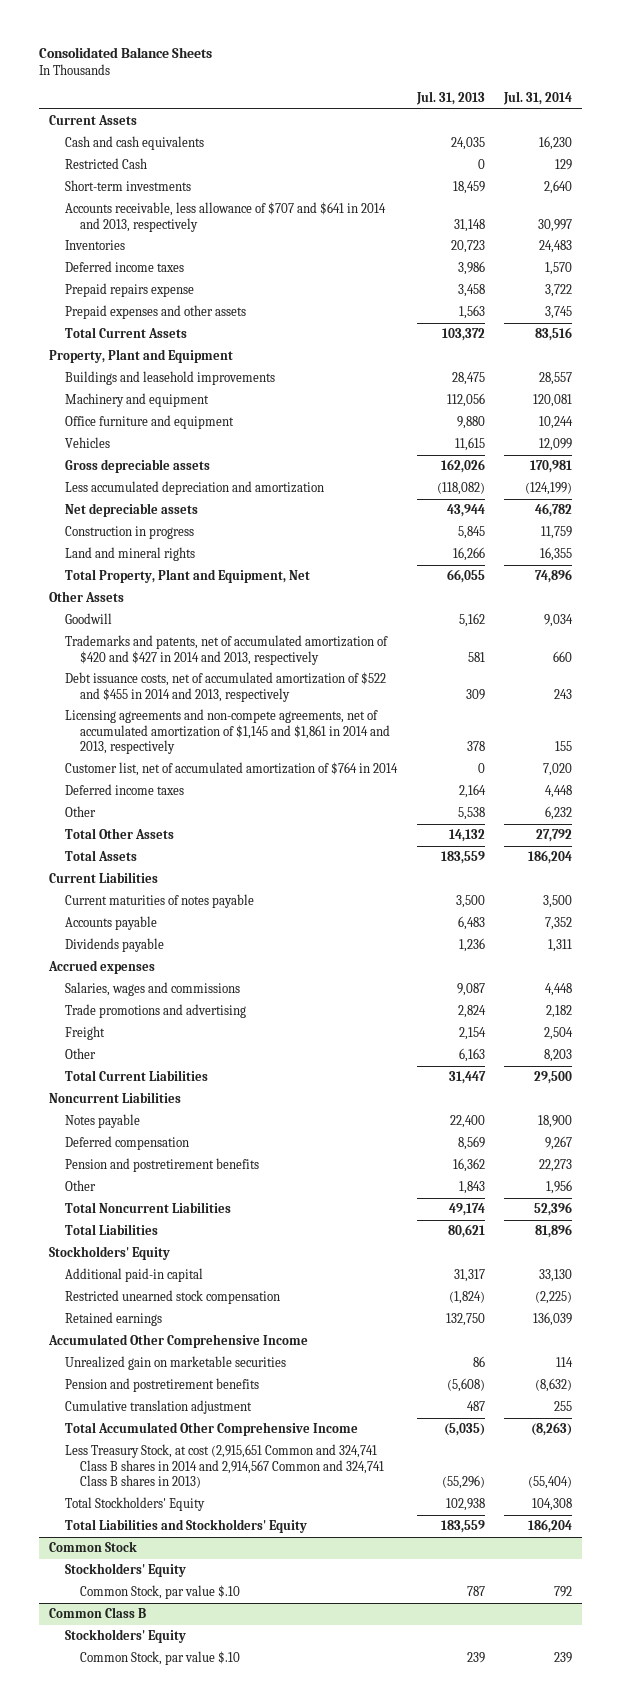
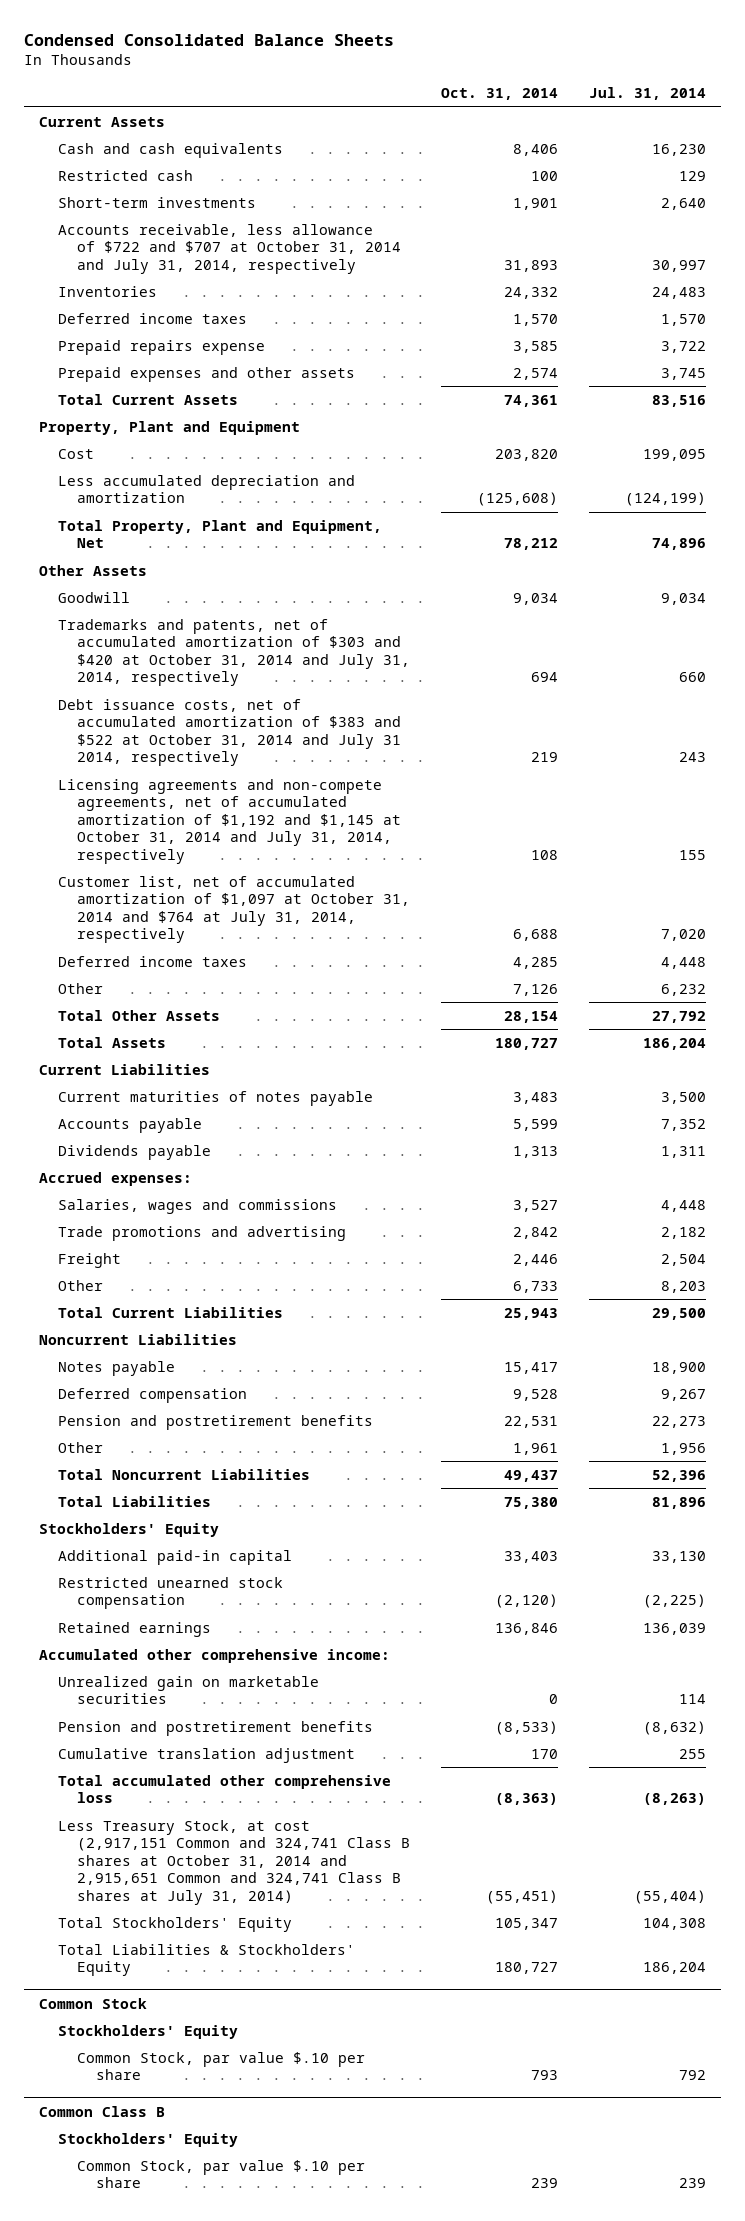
- Consolidated Balance Sheets
+ Condensed Consolidated Balance Sheets
- | Jul. 31, 2013 | Jul. 31, 2014
+ | Oct. 31, 2014 | Jul. 31, 2014
- Restricted Cash | 0 | 129
+ Restricted cash | 100 | 129
- Accounts receivable, less allowance of $707 and $641 in 2014 and 2013, respectively | 31,148 | 30,997
+ Accounts receivable, less allowance of $722 and $707 at October 31, 2014 and July 31, 2014, respectively | 31,893 | 30,997
- Buildings and leasehold improvements | 28,475 | 28,557
- Machinery and equipment | 112,056 | 120,081
- Office furniture and equipment | 9,880 | 10,244
- Vehicles | 11,615 | 12,099
- Gross depreciable assets | 162,026 | 170,981
+ Cost | 203,820 | 199,095
- Net depreciable assets | 43,944 | 46,782
- Construction in progress | 5,845 | 11,759
- Land and mineral rights | 16,266 | 16,355
- Trademarks and patents, net of accumulated amortization of $420 and $427 in 2014 and 2013, respectively | 581 | 660
- Debt issuance costs, net of accumulated amortization of $522 and $455 in 2014 and 2013, respectively | 309 | 243
- Licensing agreements and non-compete agreements, net of accumulated amortization of $1,145 and $1,861 in 2014 and 2013, respectively | 378 | 155
- Customer list, net of accumulated amortization of $764 in 2014 | 0 | 7,020
+ Trademarks and patents, net of accumulated amortization of $303 and $420 at October 31, 2014 and July 31, 2014, respectively | 694 | 660
+ Debt issuance costs, net of accumulated amortization of $383 and $522 at October 31, 2014 and July 31 2014, respectively | 219 | 243
+ Licensing agreements and non-compete agreements, net of accumulated amortization of $1,192 and $1,145 at October 31, 2014 and July 31, 2014, respectively | 108 | 155
+ Customer list, net of accumulated amortization of $1,097 at October 31, 2014 and $764 at July 31, 2014, respectively | 6,688 | 7,020
- Accrued expenses
+ Accrued expenses:
- Accumulated Other Comprehensive Income
+ Accumulated other comprehensive income:
- Total Accumulated Other Comprehensive Income | (5,035) | (8,263)
- Less Treasury Stock, at cost (2,915,651 Common and 324,741 Class B shares in 2014 and 2,914,567 Common and 324,741 Class B shares in 2013) | (55,296) | (55,404)
+ Total accumulated other comprehensive loss | (8,363) | (8,263)
+ Less Treasury Stock, at cost (2,917,151 Common and 324,741 Class B shares at October 31, 2014 and 2,915,651 Common and 324,741 Class B shares at July 31, 2014) | (55,451) | (55,404)
- Total Liabilities and Stockholders' Equity | 183,559 | 186,204
+ Total Liabilities & Stockholders' Equity | 180,727 | 186,204
@ Common Stock
- Common Stock, par value $.10 | 787 | 792
+ Common Stock, par value $.10 per share | 793 | 792
@ Common Class B
- Common Stock, par value $.10 | 239 | 239
+ Common Stock, par value $.10 per share | 239 | 239

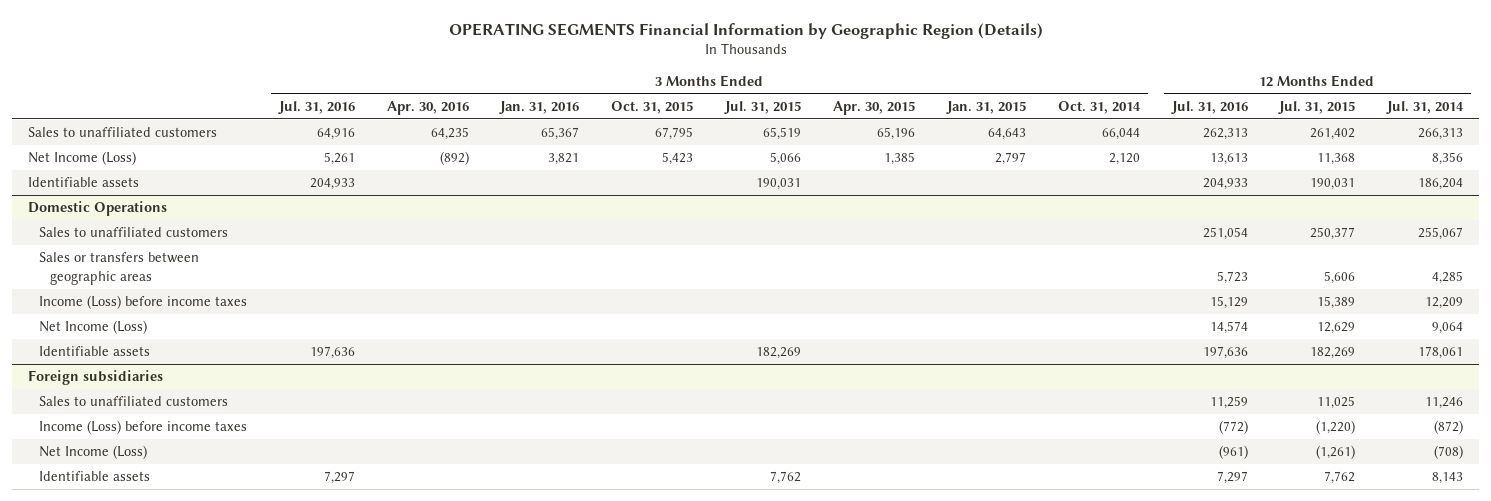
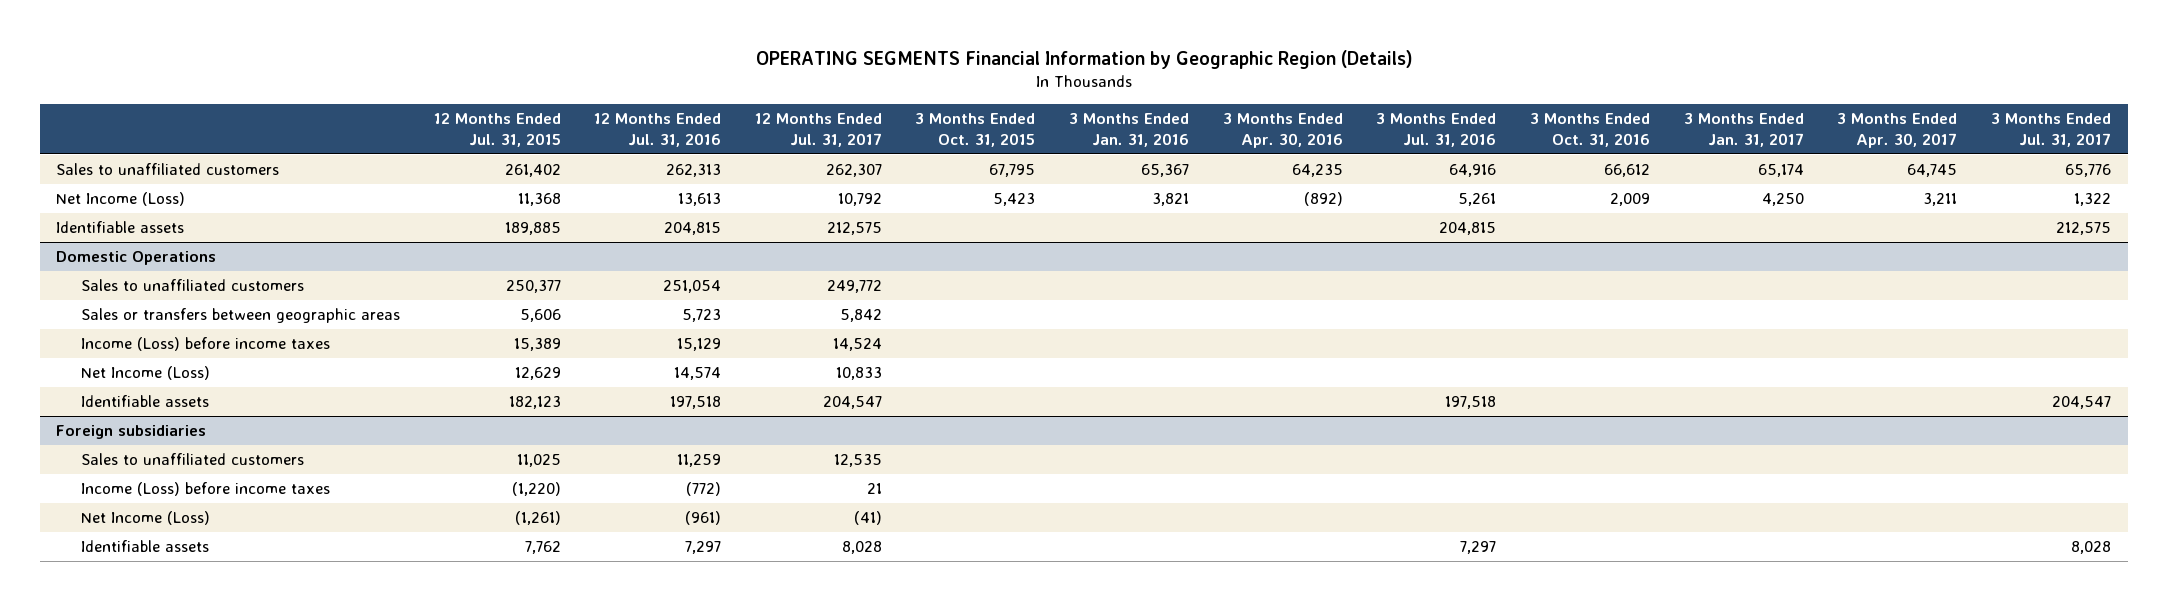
- | 3 Months Ended Jul. 31, 2016 | 3 Months Ended Apr. 30, 2016 | 3 Months Ended Jan. 31, 2016 | 3 Months Ended Oct. 31, 2015 | 3 Months Ended Jul. 31, 2015 | 3 Months Ended Apr. 30, 2015 | 3 Months Ended Jan. 31, 2015 | 3 Months Ended Oct. 31, 2014 | 12 Months Ended Jul. 31, 2016 | 12 Months Ended Jul. 31, 2015 | 12 Months Ended Jul. 31, 2014
+ | 12 Months Ended Jul. 31, 2015 | 12 Months Ended Jul. 31, 2016 | 12 Months Ended Jul. 31, 2017 | 3 Months Ended Oct. 31, 2015 | 3 Months Ended Jan. 31, 2016 | 3 Months Ended Apr. 30, 2016 | 3 Months Ended Jul. 31, 2016 | 3 Months Ended Oct. 31, 2016 | 3 Months Ended Jan. 31, 2017 | 3 Months Ended Apr. 30, 2017 | 3 Months Ended Jul. 31, 2017
- Identifiable assets | 204,933 | | | | 190,031 | | | | 204,933 | 190,031 | 186,204
+ Identifiable assets | 189,885 | 204,815 | 212,575 | | | | 204,815 | | | | 212,575
@ Domestic Operations
- Identifiable assets | 197,636 | | | | 182,269 | | | | 197,636 | 182,269 | 178,061
+ Identifiable assets | 182,123 | 197,518 | 204,547 | | | | 197,518 | | | | 204,547

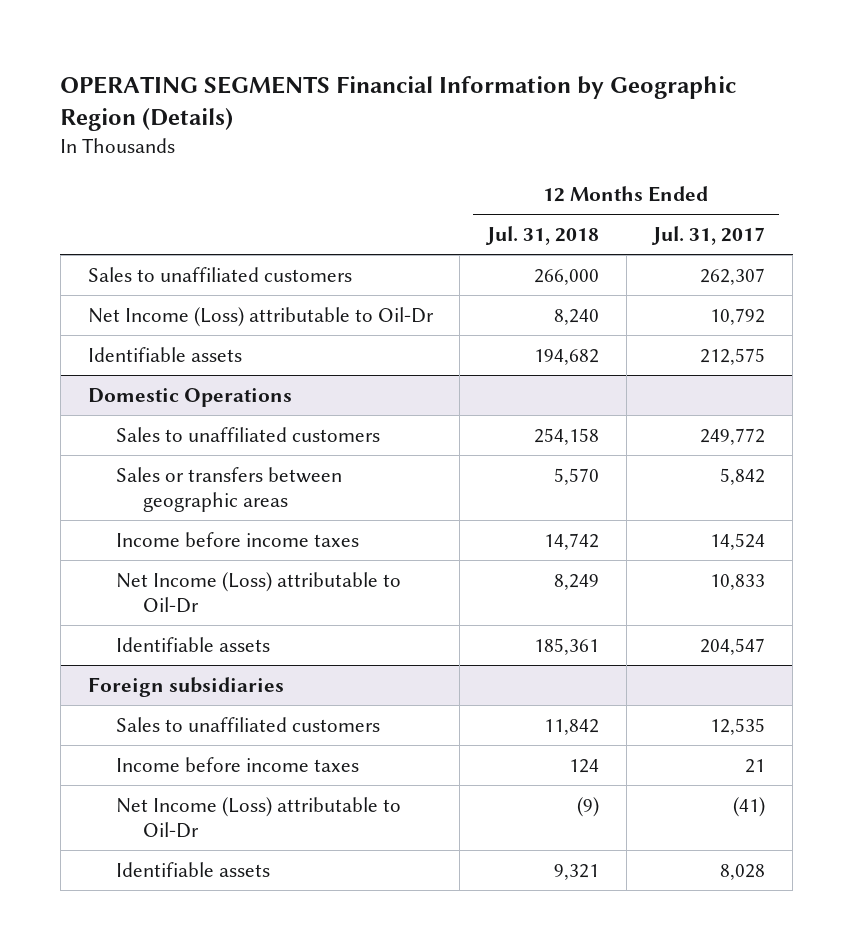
- | 12 Months Ended Jul. 31, 2015 | 12 Months Ended Jul. 31, 2016 | 12 Months Ended Jul. 31, 2017 | 3 Months Ended Oct. 31, 2015 | 3 Months Ended Jan. 31, 2016 | 3 Months Ended Apr. 30, 2016 | 3 Months Ended Jul. 31, 2016 | 3 Months Ended Oct. 31, 2016 | 3 Months Ended Jan. 31, 2017 | 3 Months Ended Apr. 30, 2017 | 3 Months Ended Jul. 31, 2017
+ | 12 Months Ended Jul. 31, 2018 | 12 Months Ended Jul. 31, 2017
- Net Income (Loss) | 11,368 | 13,613 | 10,792 | 5,423 | 3,821 | (892) | 5,261 | 2,009 | 4,250 | 3,211 | 1,322
+ Net Income (Loss) attributable to Oil-Dr | 8,240 | 10,792
@ Domestic Operations
- Income (Loss) before income taxes | 15,389 | 15,129 | 14,524 | | | | | | | |
- Net Income (Loss) | 12,629 | 14,574 | 10,833 | | | | | | | |
+ Income before income taxes | 14,742 | 14,524
+ Net Income (Loss) attributable to Oil-Dr | 8,249 | 10,833
@ Foreign subsidiaries
- Income (Loss) before income taxes | (1,220) | (772) | 21 | | | | | | | |
- Net Income (Loss) | (1,261) | (961) | (41) | | | | | | | |
+ Income before income taxes | 124 | 21
+ Net Income (Loss) attributable to Oil-Dr | (9) | (41)

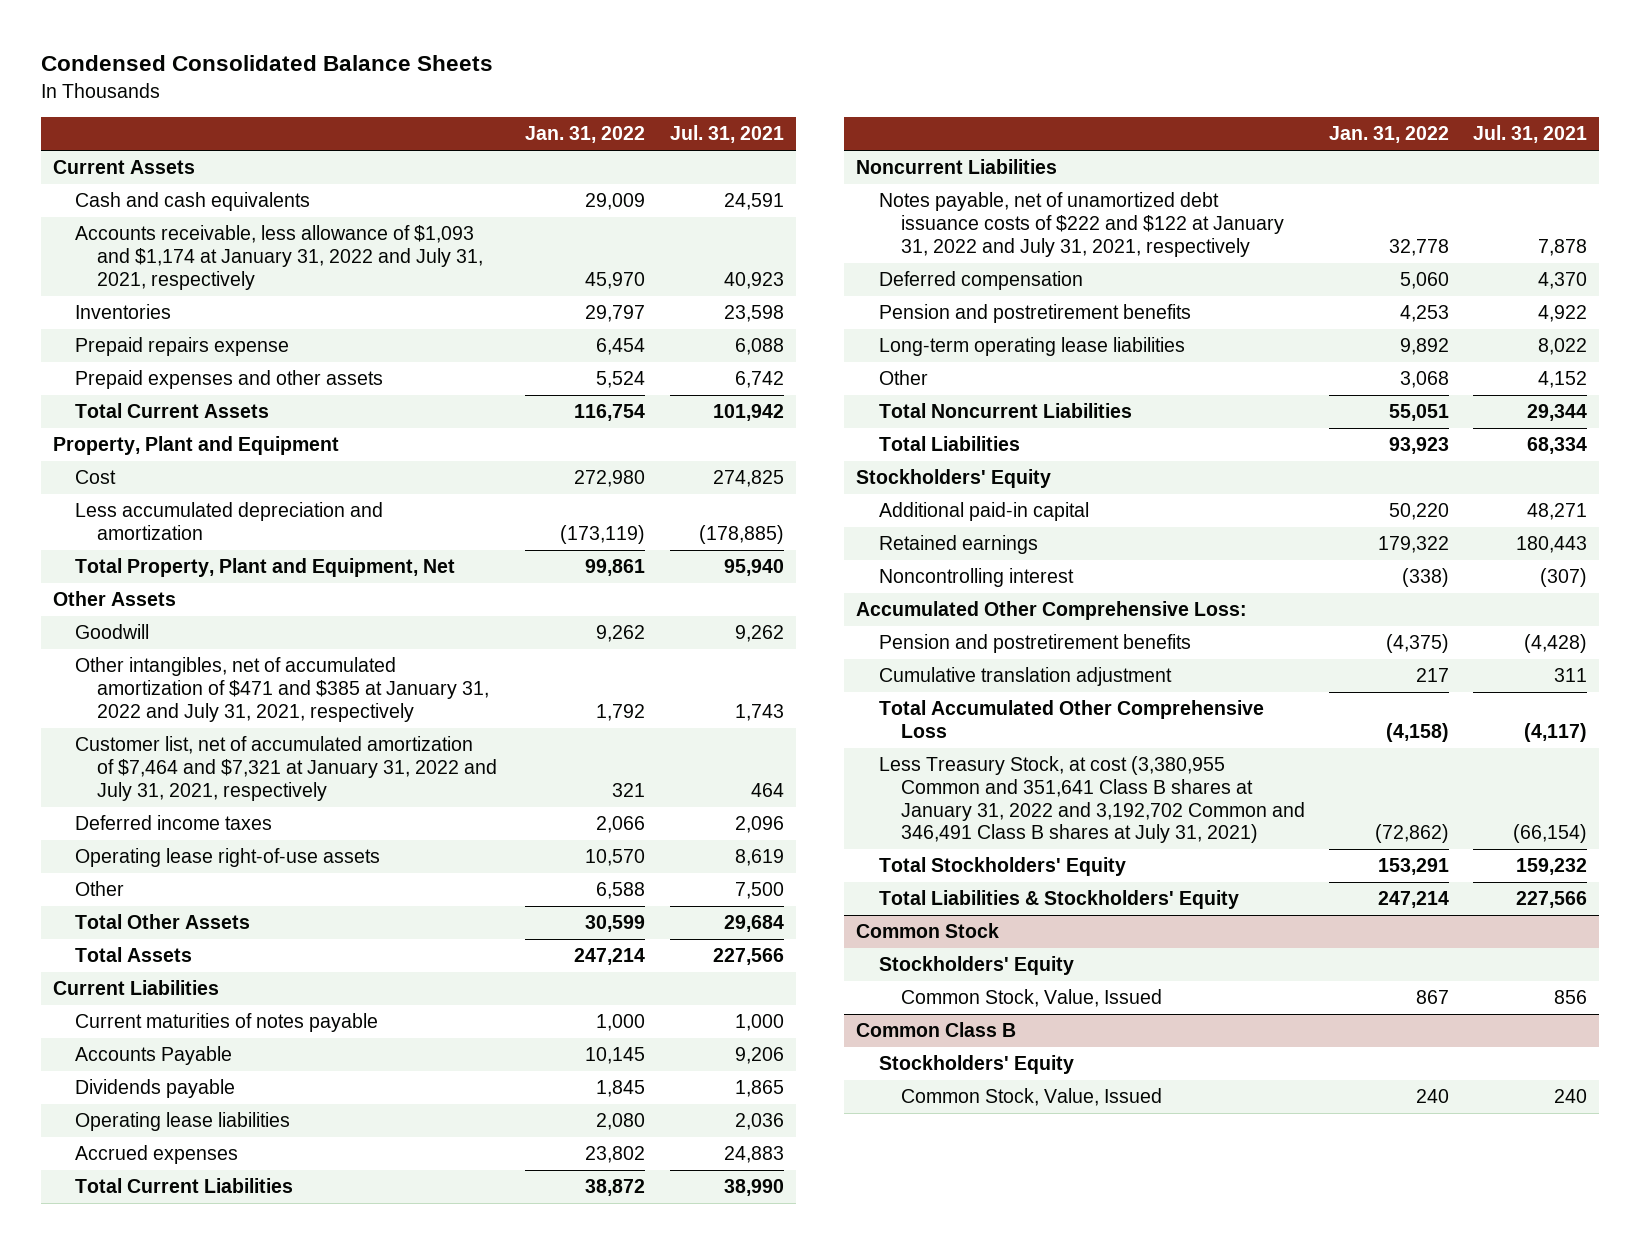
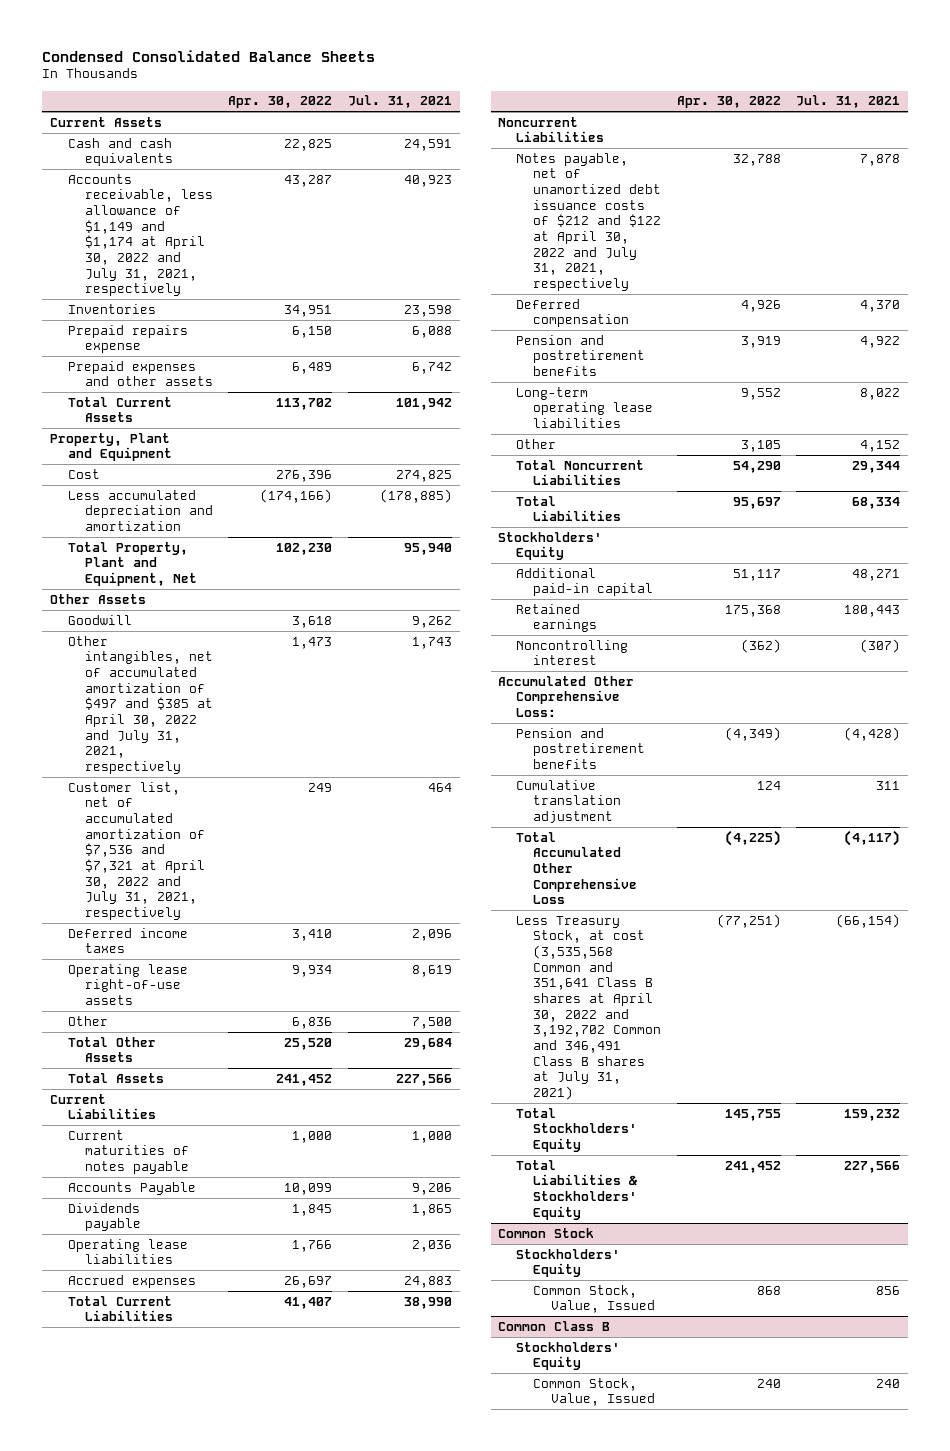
- | Jan. 31, 2022 | Jul. 31, 2021
+ | Apr. 30, 2022 | Jul. 31, 2021
- Accounts receivable, less allowance of $1,093 and $1,174 at January 31, 2022 and July 31, 2021, respectively | 45,970 | 40,923
+ Accounts receivable, less allowance of $1,149 and $1,174 at April 30, 2022 and July 31, 2021, respectively | 43,287 | 40,923
- Other intangibles, net of accumulated amortization of $471 and $385 at January 31, 2022 and July 31, 2021, respectively | 1,792 | 1,743
- Customer list, net of accumulated amortization of $7,464 and $7,321 at January 31, 2022 and July 31, 2021, respectively | 321 | 464
+ Other intangibles, net of accumulated amortization of $497 and $385 at April 30, 2022 and July 31, 2021, respectively | 1,473 | 1,743
+ Customer list, net of accumulated amortization of $7,536 and $7,321 at April 30, 2022 and July 31, 2021, respectively | 249 | 464
- Notes payable, net of unamortized debt issuance costs of $222 and $122 at January 31, 2022 and July 31, 2021, respectively | 32,778 | 7,878
+ Notes payable, net of unamortized debt issuance costs of $212 and $122 at April 30, 2022 and July 31, 2021, respectively | 32,788 | 7,878
- Less Treasury Stock, at cost (3,380,955 Common and 351,641 Class B shares at January 31, 2022 and 3,192,702 Common and 346,491 Class B shares at July 31, 2021) | (72,862) | (66,154)
+ Less Treasury Stock, at cost (3,535,568 Common and 351,641 Class B shares at April 30, 2022 and 3,192,702 Common and 346,491 Class B shares at July 31, 2021) | (77,251) | (66,154)

